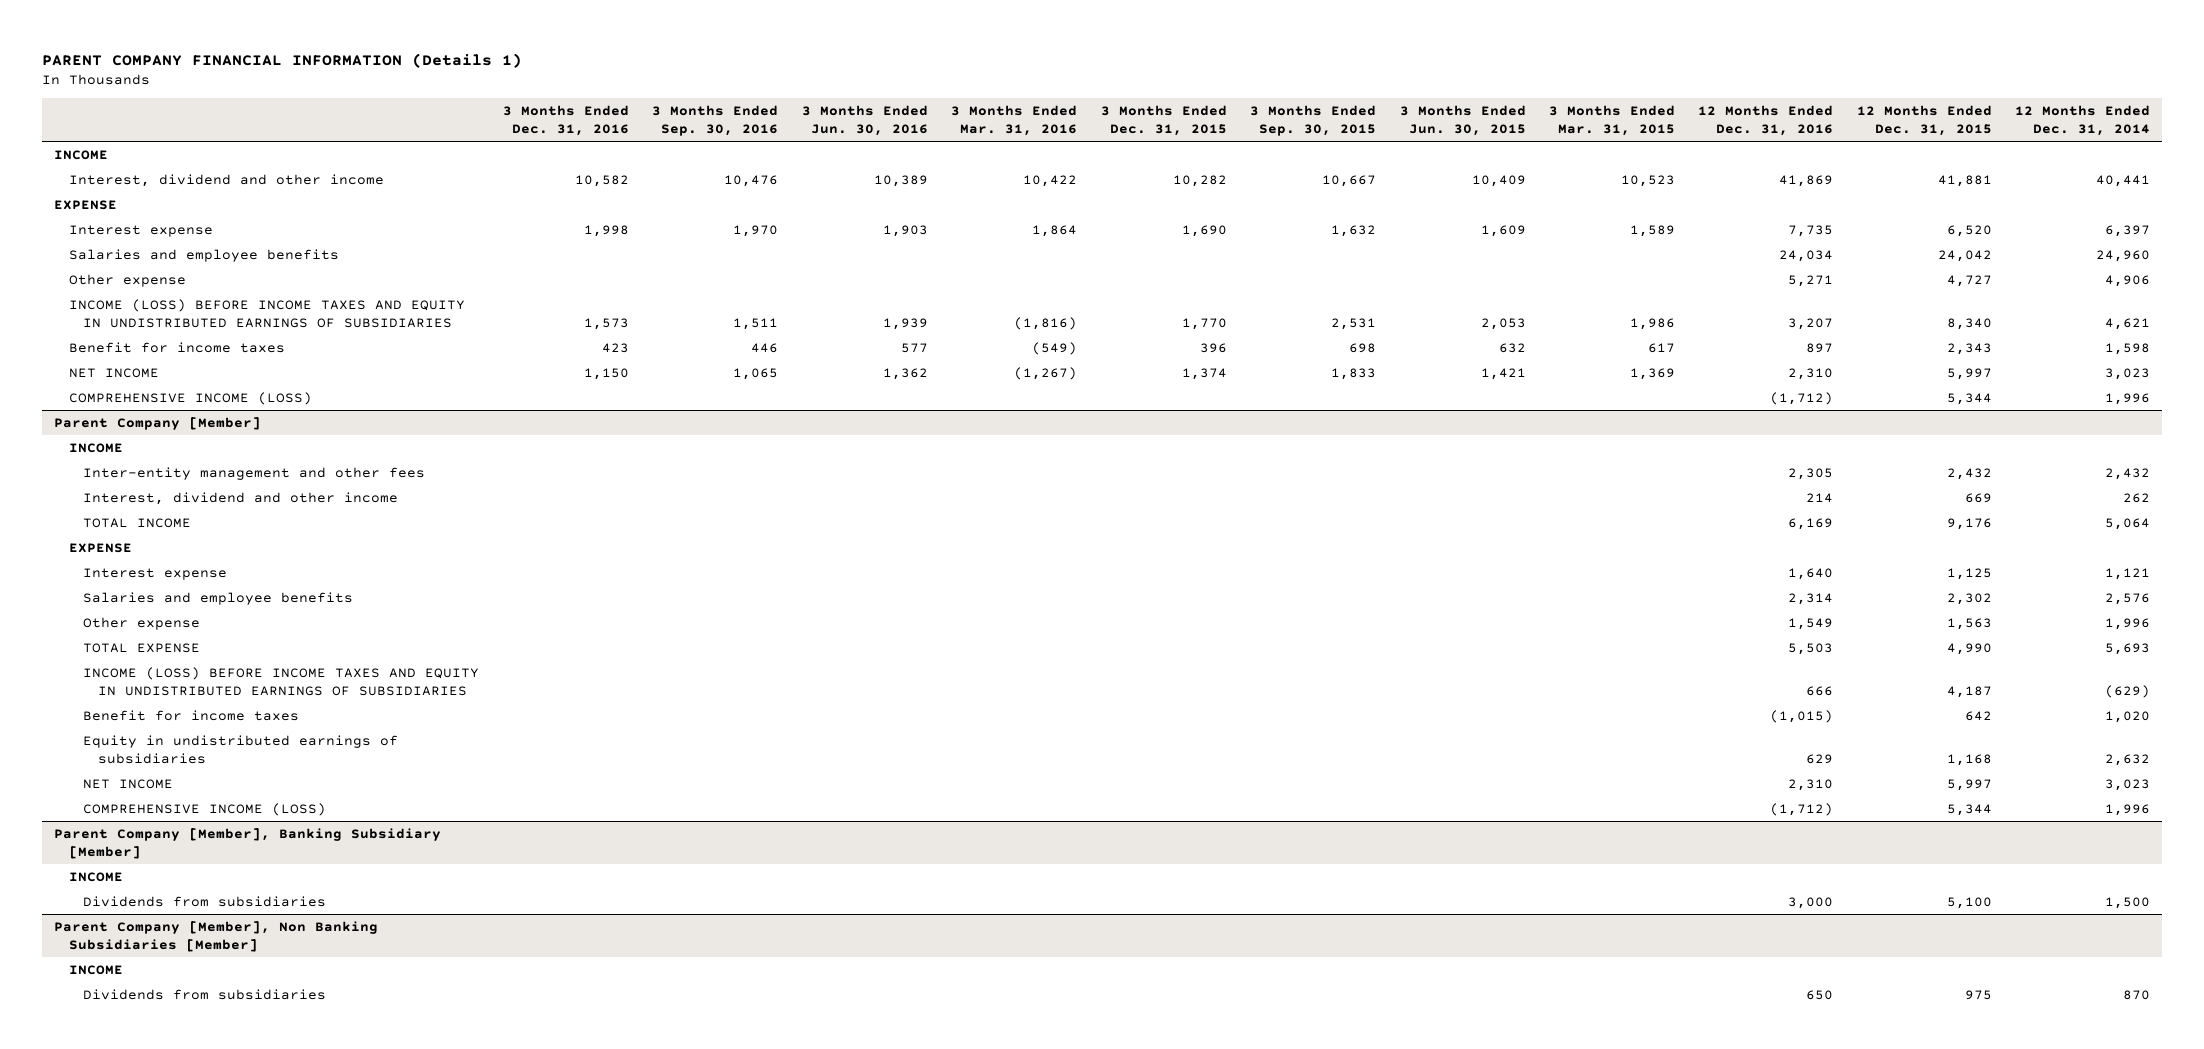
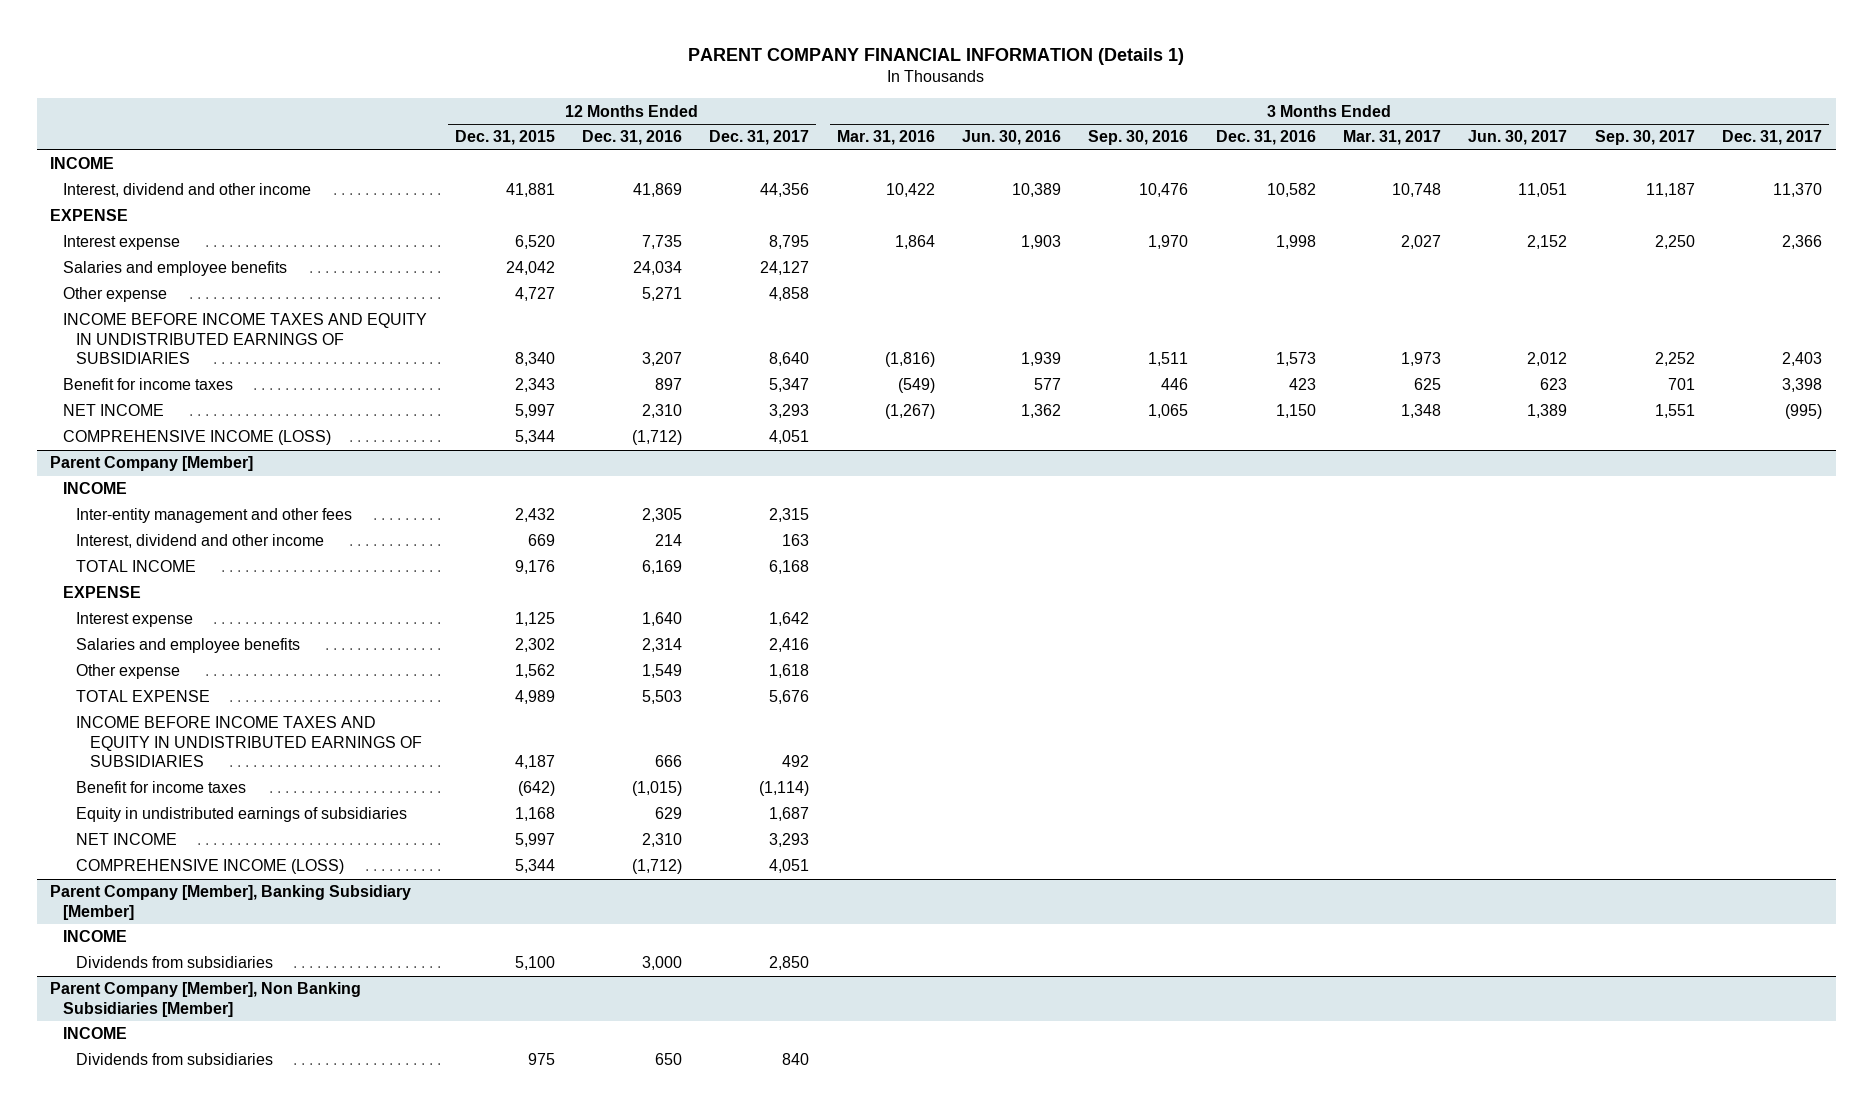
- | 3 Months Ended Dec. 31, 2016 | 3 Months Ended Sep. 30, 2016 | 3 Months Ended Jun. 30, 2016 | 3 Months Ended Mar. 31, 2016 | 3 Months Ended Dec. 31, 2015 | 3 Months Ended Sep. 30, 2015 | 3 Months Ended Jun. 30, 2015 | 3 Months Ended Mar. 31, 2015 | 12 Months Ended Dec. 31, 2016 | 12 Months Ended Dec. 31, 2015 | 12 Months Ended Dec. 31, 2014
+ | 12 Months Ended Dec. 31, 2015 | 12 Months Ended Dec. 31, 2016 | 12 Months Ended Dec. 31, 2017 | 3 Months Ended Mar. 31, 2016 | 3 Months Ended Jun. 30, 2016 | 3 Months Ended Sep. 30, 2016 | 3 Months Ended Dec. 31, 2016 | 3 Months Ended Mar. 31, 2017 | 3 Months Ended Jun. 30, 2017 | 3 Months Ended Sep. 30, 2017 | 3 Months Ended Dec. 31, 2017
- INCOME (LOSS) BEFORE INCOME TAXES AND EQUITY IN UNDISTRIBUTED EARNINGS OF SUBSIDIARIES | 1,573 | 1,511 | 1,939 | (1,816) | 1,770 | 2,531 | 2,053 | 1,986 | 3,207 | 8,340 | 4,621
+ INCOME BEFORE INCOME TAXES AND EQUITY IN UNDISTRIBUTED EARNINGS OF SUBSIDIARIES | 8,340 | 3,207 | 8,640 | (1,816) | 1,939 | 1,511 | 1,573 | 1,973 | 2,012 | 2,252 | 2,403
@ Parent Company [Member]
- Other expense | | | | | | | | | 1,549 | 1,563 | 1,996
- TOTAL EXPENSE | | | | | | | | | 5,503 | 4,990 | 5,693
- INCOME (LOSS) BEFORE INCOME TAXES AND EQUITY IN UNDISTRIBUTED EARNINGS OF SUBSIDIARIES | | | | | | | | | 666 | 4,187 | (629)
- Benefit for income taxes | | | | | | | | | (1,015) | 642 | 1,020
+ Other expense | 1,562 | 1,549 | 1,618 | | | | | | | |
+ TOTAL EXPENSE | 4,989 | 5,503 | 5,676 | | | | | | | |
+ INCOME BEFORE INCOME TAXES AND EQUITY IN UNDISTRIBUTED EARNINGS OF SUBSIDIARIES | 4,187 | 666 | 492 | | | | | | | |
+ Benefit for income taxes | (642) | (1,015) | (1,114) | | | | | | | |

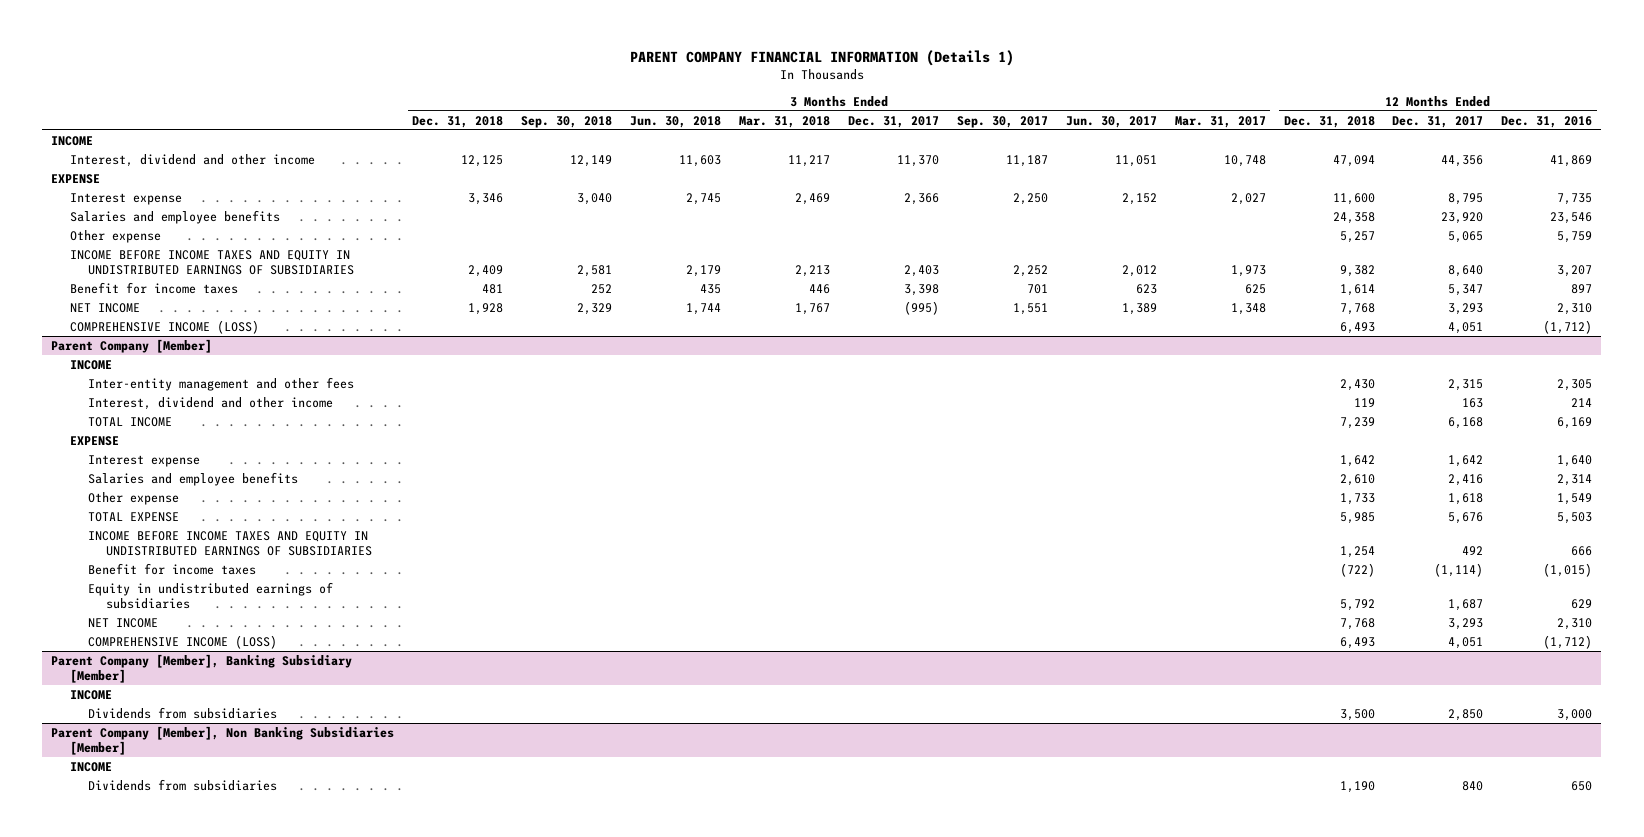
- | 12 Months Ended Dec. 31, 2015 | 12 Months Ended Dec. 31, 2016 | 12 Months Ended Dec. 31, 2017 | 3 Months Ended Mar. 31, 2016 | 3 Months Ended Jun. 30, 2016 | 3 Months Ended Sep. 30, 2016 | 3 Months Ended Dec. 31, 2016 | 3 Months Ended Mar. 31, 2017 | 3 Months Ended Jun. 30, 2017 | 3 Months Ended Sep. 30, 2017 | 3 Months Ended Dec. 31, 2017
+ | 3 Months Ended Dec. 31, 2018 | 3 Months Ended Sep. 30, 2018 | 3 Months Ended Jun. 30, 2018 | 3 Months Ended Mar. 31, 2018 | 3 Months Ended Dec. 31, 2017 | 3 Months Ended Sep. 30, 2017 | 3 Months Ended Jun. 30, 2017 | 3 Months Ended Mar. 31, 2017 | 12 Months Ended Dec. 31, 2018 | 12 Months Ended Dec. 31, 2017 | 12 Months Ended Dec. 31, 2016
- Salaries and employee benefits | 24,042 | 24,034 | 24,127 | | | | | | | |
- Other expense | 4,727 | 5,271 | 4,858 | | | | | | | |
+ Salaries and employee benefits | | | | | | | | | 24,358 | 23,920 | 23,546
+ Other expense | | | | | | | | | 5,257 | 5,065 | 5,759

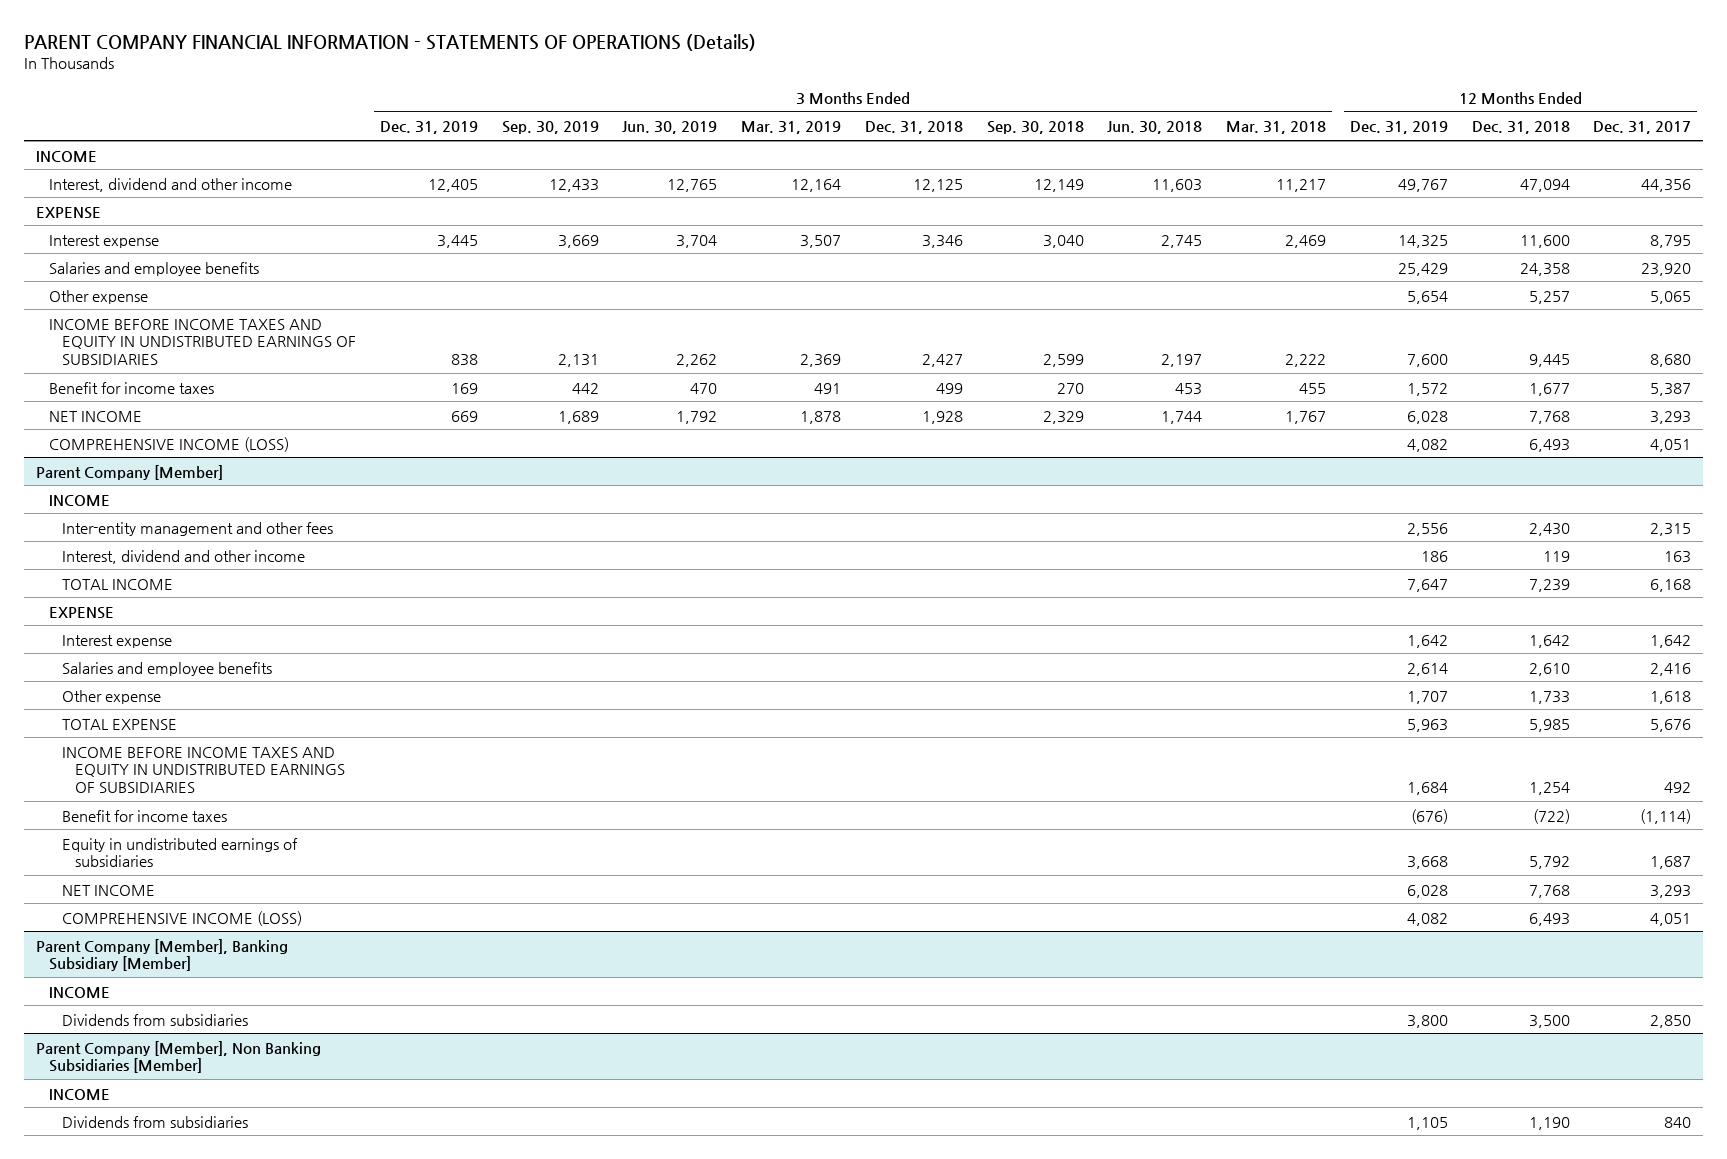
- PARENT COMPANY FINANCIAL INFORMATION (Details 1)
+ PARENT COMPANY FINANCIAL INFORMATION - STATEMENTS OF OPERATIONS (Details)
- | 3 Months Ended Dec. 31, 2018 | 3 Months Ended Sep. 30, 2018 | 3 Months Ended Jun. 30, 2018 | 3 Months Ended Mar. 31, 2018 | 3 Months Ended Dec. 31, 2017 | 3 Months Ended Sep. 30, 2017 | 3 Months Ended Jun. 30, 2017 | 3 Months Ended Mar. 31, 2017 | 12 Months Ended Dec. 31, 2018 | 12 Months Ended Dec. 31, 2017 | 12 Months Ended Dec. 31, 2016
+ | 3 Months Ended Dec. 31, 2019 | 3 Months Ended Sep. 30, 2019 | 3 Months Ended Jun. 30, 2019 | 3 Months Ended Mar. 31, 2019 | 3 Months Ended Dec. 31, 2018 | 3 Months Ended Sep. 30, 2018 | 3 Months Ended Jun. 30, 2018 | 3 Months Ended Mar. 31, 2018 | 12 Months Ended Dec. 31, 2019 | 12 Months Ended Dec. 31, 2018 | 12 Months Ended Dec. 31, 2017
- INCOME BEFORE INCOME TAXES AND EQUITY IN UNDISTRIBUTED EARNINGS OF SUBSIDIARIES | 2,409 | 2,581 | 2,179 | 2,213 | 2,403 | 2,252 | 2,012 | 1,973 | 9,382 | 8,640 | 3,207
- Benefit for income taxes | 481 | 252 | 435 | 446 | 3,398 | 701 | 623 | 625 | 1,614 | 5,347 | 897
+ INCOME BEFORE INCOME TAXES AND EQUITY IN UNDISTRIBUTED EARNINGS OF SUBSIDIARIES | 838 | 2,131 | 2,262 | 2,369 | 2,427 | 2,599 | 2,197 | 2,222 | 7,600 | 9,445 | 8,680
+ Benefit for income taxes | 169 | 442 | 470 | 491 | 499 | 270 | 453 | 455 | 1,572 | 1,677 | 5,387

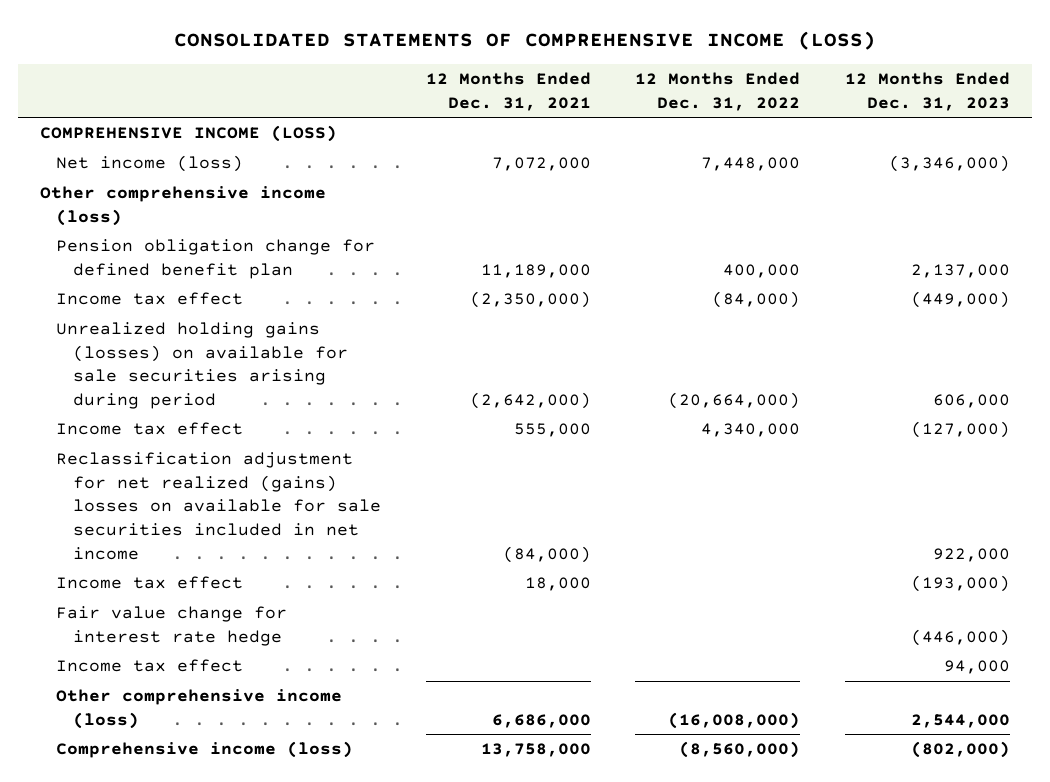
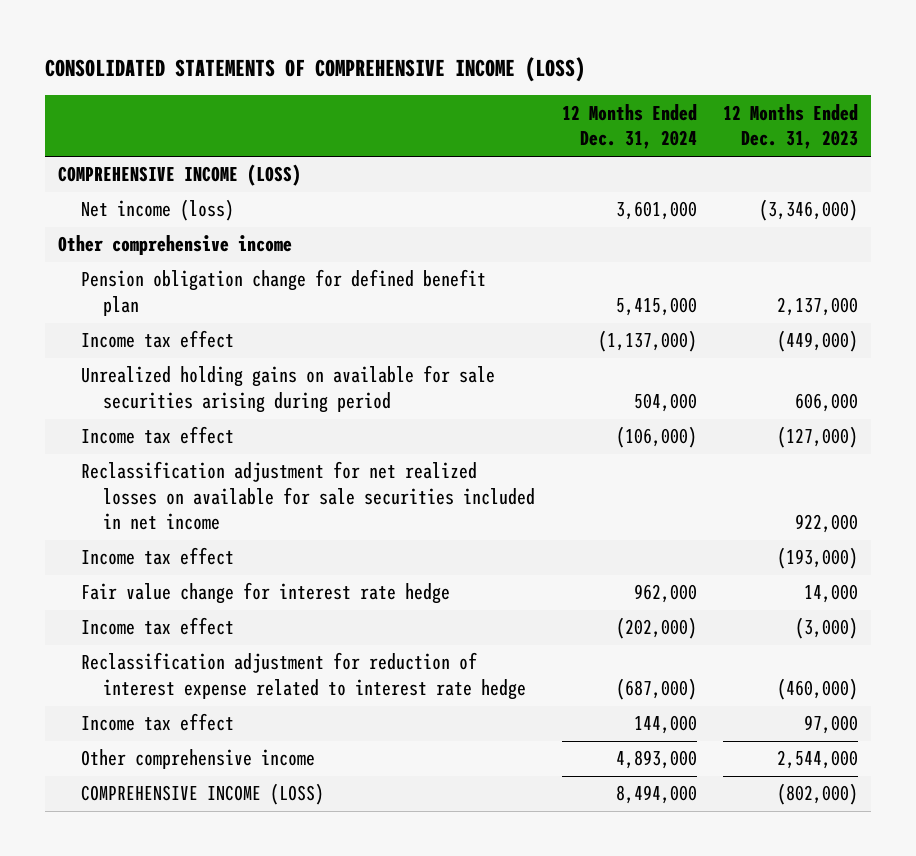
- | 12 Months Ended Dec. 31, 2021 | 12 Months Ended Dec. 31, 2022 | 12 Months Ended Dec. 31, 2023
+ | 12 Months Ended Dec. 31, 2024 | 12 Months Ended Dec. 31, 2023
- Other comprehensive income (loss)
+ Other comprehensive income
- Unrealized holding gains (losses) on available for sale securities arising during period | (2,642,000) | (20,664,000) | 606,000
+ Unrealized holding gains on available for sale securities arising during period | 504,000 | 606,000
- Reclassification adjustment for net realized (gains) losses on available for sale securities included in net income | (84,000) | | 922,000
+ Reclassification adjustment for net realized losses on available for sale securities included in net income | | 922,000
- Fair value change for interest rate hedge | | | (446,000)
- Income tax effect | | | 94,000
- Other comprehensive income (loss) | 6,686,000 | (16,008,000) | 2,544,000
- Comprehensive income (loss) | 13,758,000 | (8,560,000) | (802,000)
+ Fair value change for interest rate hedge | 962,000 | 14,000
+ Income tax effect | (202,000) | (3,000)
+ Reclassification adjustment for reduction of interest expense related to interest rate hedge | (687,000) | (460,000)
+ Income tax effect | 144,000 | 97,000
+ Other comprehensive income | 4,893,000 | 2,544,000
+ COMPREHENSIVE INCOME (LOSS) | 8,494,000 | (802,000)

